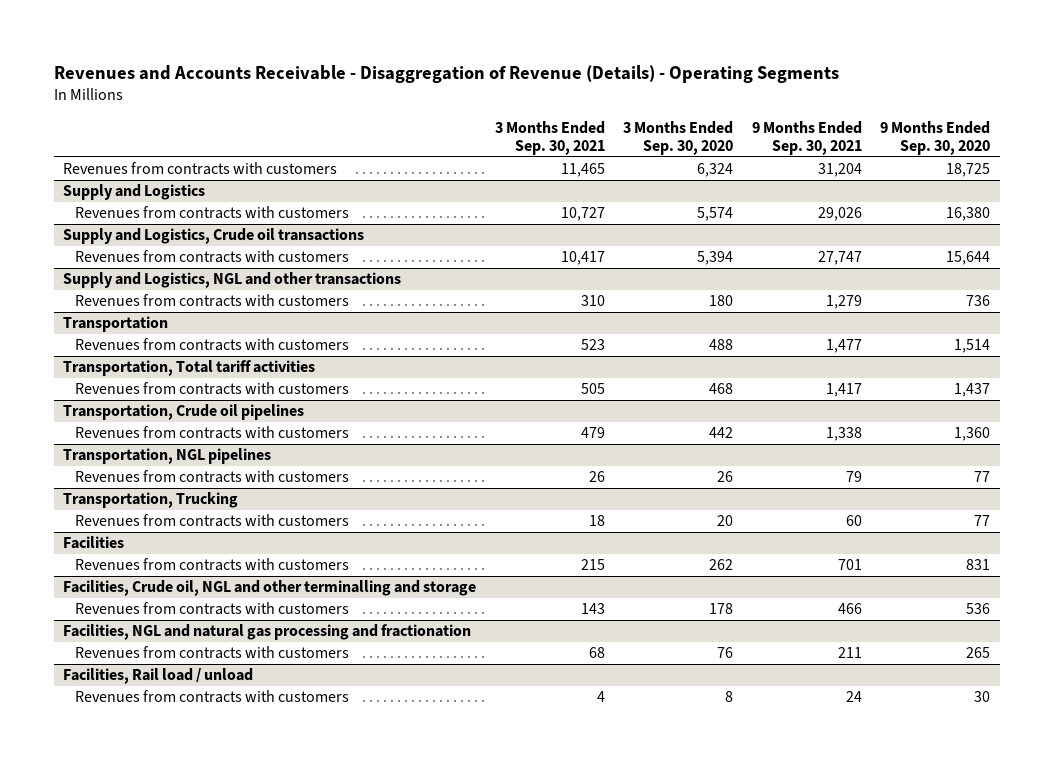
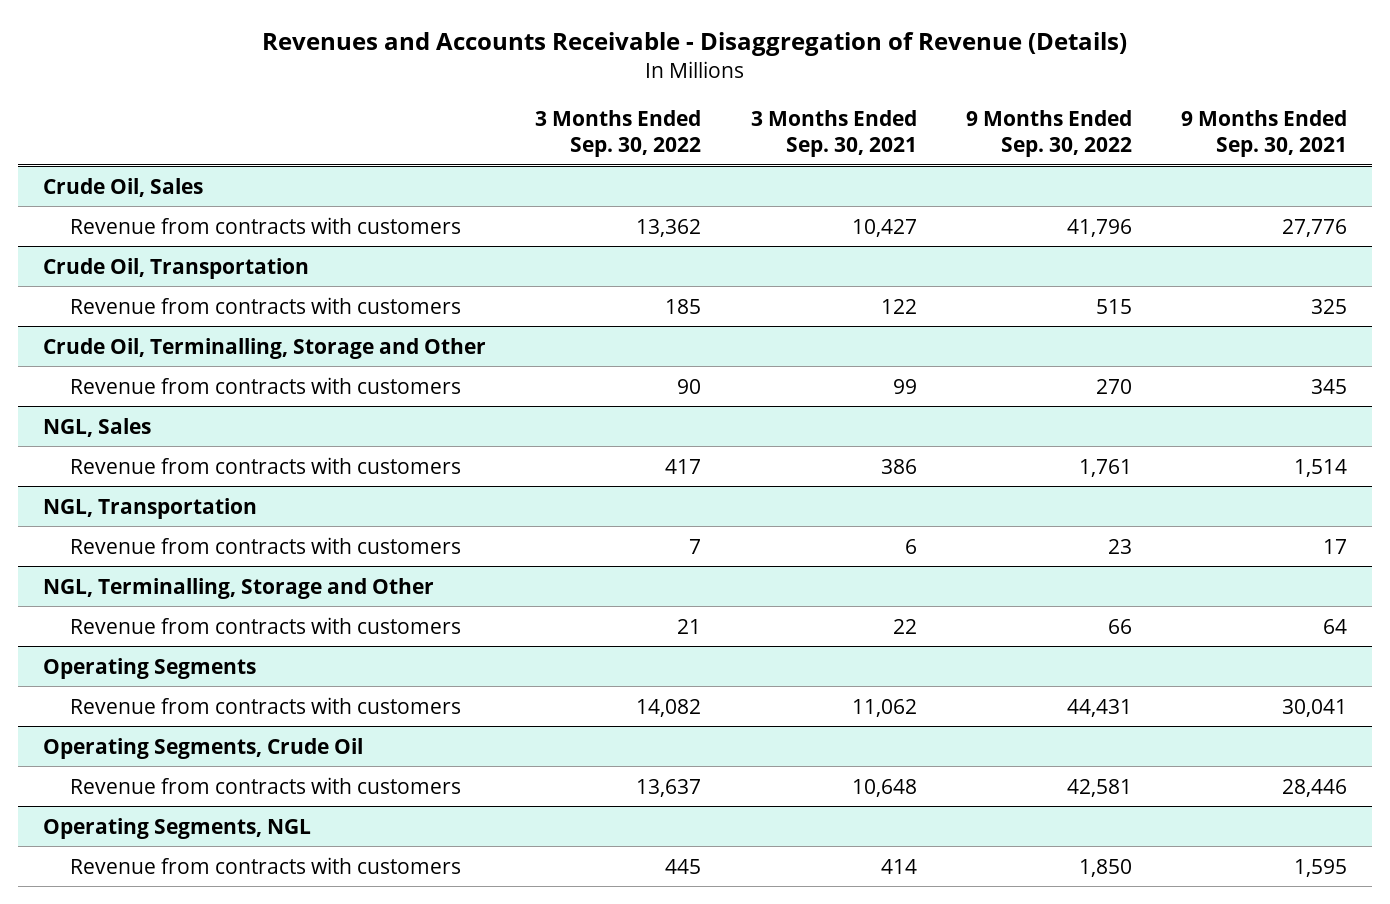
- Revenues and Accounts Receivable - Disaggregation of Revenue (Details) - Operating Segments
+ Revenues and Accounts Receivable - Disaggregation of Revenue (Details)
- | 3 Months Ended Sep. 30, 2021 | 3 Months Ended Sep. 30, 2020 | 9 Months Ended Sep. 30, 2021 | 9 Months Ended Sep. 30, 2020
+ | 3 Months Ended Sep. 30, 2022 | 3 Months Ended Sep. 30, 2021 | 9 Months Ended Sep. 30, 2022 | 9 Months Ended Sep. 30, 2021
- Revenues from contracts with customers | 11,465 | 6,324 | 31,204 | 18,725
- Supply and Logistics
- Revenues from contracts with customers | 10,727 | 5,574 | 29,026 | 16,380
- Supply and Logistics, Crude oil transactions
- Revenues from contracts with customers | 10,417 | 5,394 | 27,747 | 15,644
- Supply and Logistics, NGL and other transactions
- Revenues from contracts with customers | 310 | 180 | 1,279 | 736
- Transportation
- Revenues from contracts with customers | 523 | 488 | 1,477 | 1,514
- Transportation, Total tariff activities
- Revenues from contracts with customers | 505 | 468 | 1,417 | 1,437
- Transportation, Crude oil pipelines
- Revenues from contracts with customers | 479 | 442 | 1,338 | 1,360
- Transportation, NGL pipelines
- Revenues from contracts with customers | 26 | 26 | 79 | 77
- Transportation, Trucking
- Revenues from contracts with customers | 18 | 20 | 60 | 77
- Facilities
- Revenues from contracts with customers | 215 | 262 | 701 | 831
- Facilities, Crude oil, NGL and other terminalling and storage
- Revenues from contracts with customers | 143 | 178 | 466 | 536
- Facilities, NGL and natural gas processing and fractionation
- Revenues from contracts with customers | 68 | 76 | 211 | 265
- Facilities, Rail load / unload
- Revenues from contracts with customers | 4 | 8 | 24 | 30
+ Crude Oil, Sales
+ Revenue from contracts with customers | 13,362 | 10,427 | 41,796 | 27,776
+ Crude Oil, Transportation
+ Revenue from contracts with customers | 185 | 122 | 515 | 325
+ Crude Oil, Terminalling, Storage and Other
+ Revenue from contracts with customers | 90 | 99 | 270 | 345
+ NGL, Sales
+ Revenue from contracts with customers | 417 | 386 | 1,761 | 1,514
+ NGL, Transportation
+ Revenue from contracts with customers | 7 | 6 | 23 | 17
+ NGL, Terminalling, Storage and Other
+ Revenue from contracts with customers | 21 | 22 | 66 | 64
+ Operating Segments
+ Revenue from contracts with customers | 14,082 | 11,062 | 44,431 | 30,041
+ Operating Segments, Crude Oil
+ Revenue from contracts with customers | 13,637 | 10,648 | 42,581 | 28,446
+ Operating Segments, NGL
+ Revenue from contracts with customers | 445 | 414 | 1,850 | 1,595

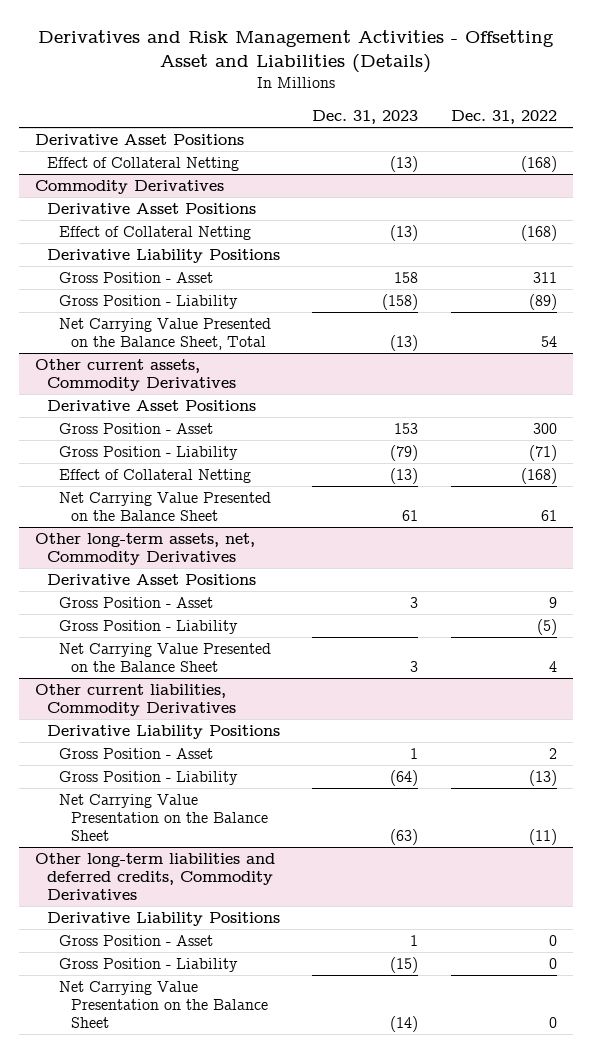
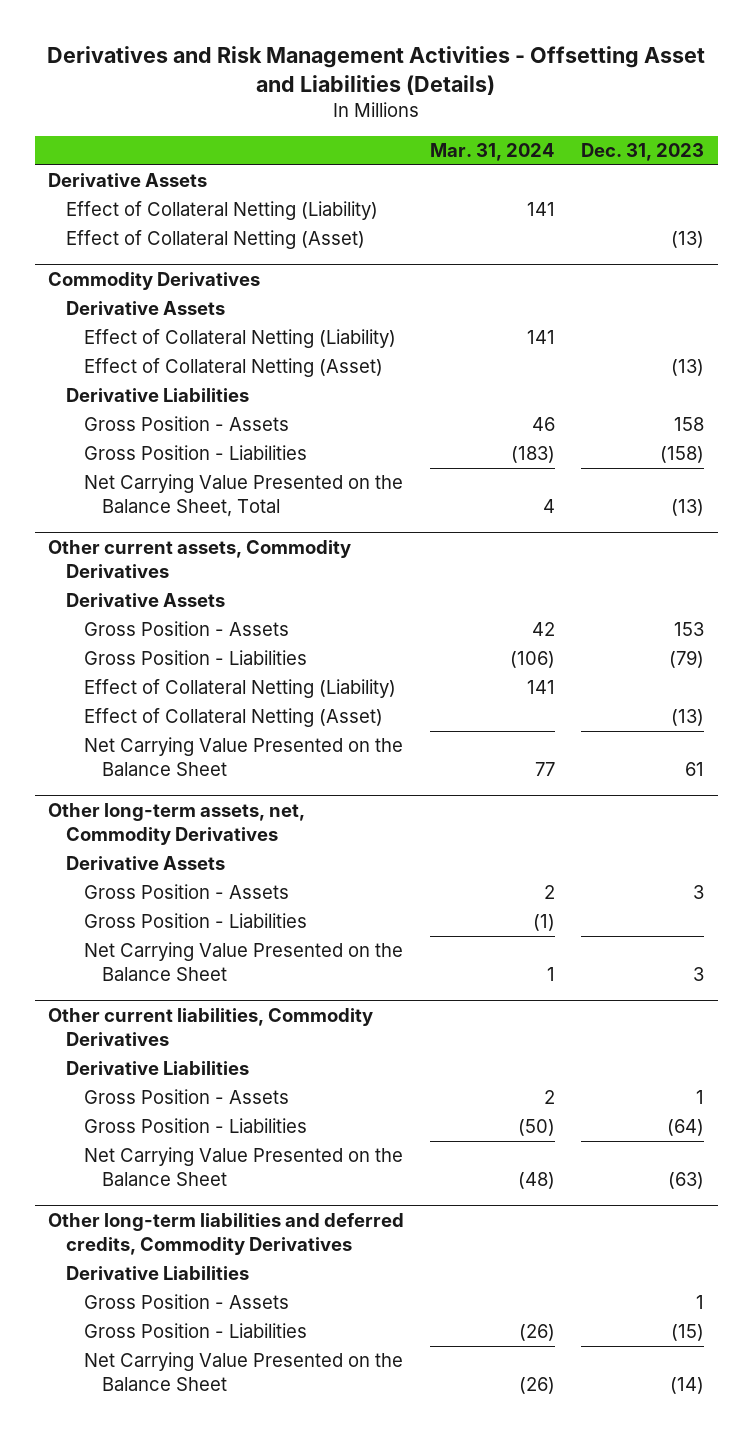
- | Dec. 31, 2023 | Dec. 31, 2022
+ | Mar. 31, 2024 | Dec. 31, 2023
- Derivative Asset Positions
- Effect of Collateral Netting | (13) | (168)
+ Derivative Assets
+ Effect of Collateral Netting (Liability) | 141 |
+ Effect of Collateral Netting (Asset) | | (13)
@ Commodity Derivatives
- Derivative Asset Positions
- Effect of Collateral Netting | (13) | (168)
- Derivative Liability Positions
- Gross Position - Asset | 158 | 311
- Gross Position - Liability | (158) | (89)
+ Derivative Assets
+ Effect of Collateral Netting (Liability) | 141 |
+ Effect of Collateral Netting (Asset) | | (13)
+ Derivative Liabilities
+ Gross Position - Assets | 46 | 158
+ Gross Position - Liabilities | (183) | (158)
@ Other current assets, Commodity Derivatives
- Derivative Asset Positions
- Gross Position - Asset | 153 | 300
- Gross Position - Liability | (79) | (71)
- Effect of Collateral Netting | (13) | (168)
+ Derivative Assets
+ Gross Position - Assets | 42 | 153
+ Gross Position - Liabilities | (106) | (79)
+ Effect of Collateral Netting (Liability) | 141 |
+ Effect of Collateral Netting (Asset) | | (13)
@ Other long-term assets, net, Commodity Derivatives
- Derivative Asset Positions
- Gross Position - Asset | 3 | 9
- Gross Position - Liability | | (5)
+ Derivative Assets
+ Gross Position - Assets | 2 | 3
+ Gross Position - Liabilities | (1) |
@ Other current liabilities, Commodity Derivatives
- Derivative Liability Positions
- Gross Position - Asset | 1 | 2
- Gross Position - Liability | (64) | (13)
- Net Carrying Value Presentation on the Balance Sheet | (63) | (11)
+ Derivative Liabilities
+ Gross Position - Assets | 2 | 1
+ Gross Position - Liabilities | (50) | (64)
+ Net Carrying Value Presented on the Balance Sheet | (48) | (63)
@ Other long-term liabilities and deferred credits, Commodity Derivatives
- Derivative Liability Positions
- Gross Position - Asset | 1 | 0
- Gross Position - Liability | (15) | 0
- Net Carrying Value Presentation on the Balance Sheet | (14) | 0
+ Derivative Liabilities
+ Gross Position - Assets | | 1
+ Gross Position - Liabilities | (26) | (15)
+ Net Carrying Value Presented on the Balance Sheet | (26) | (14)

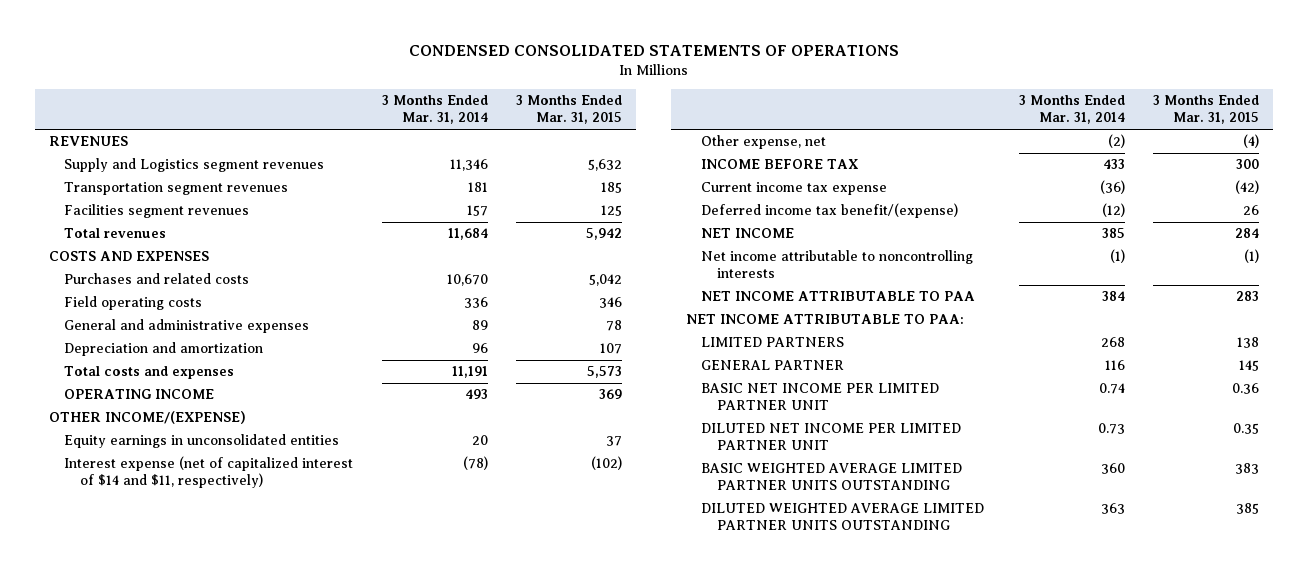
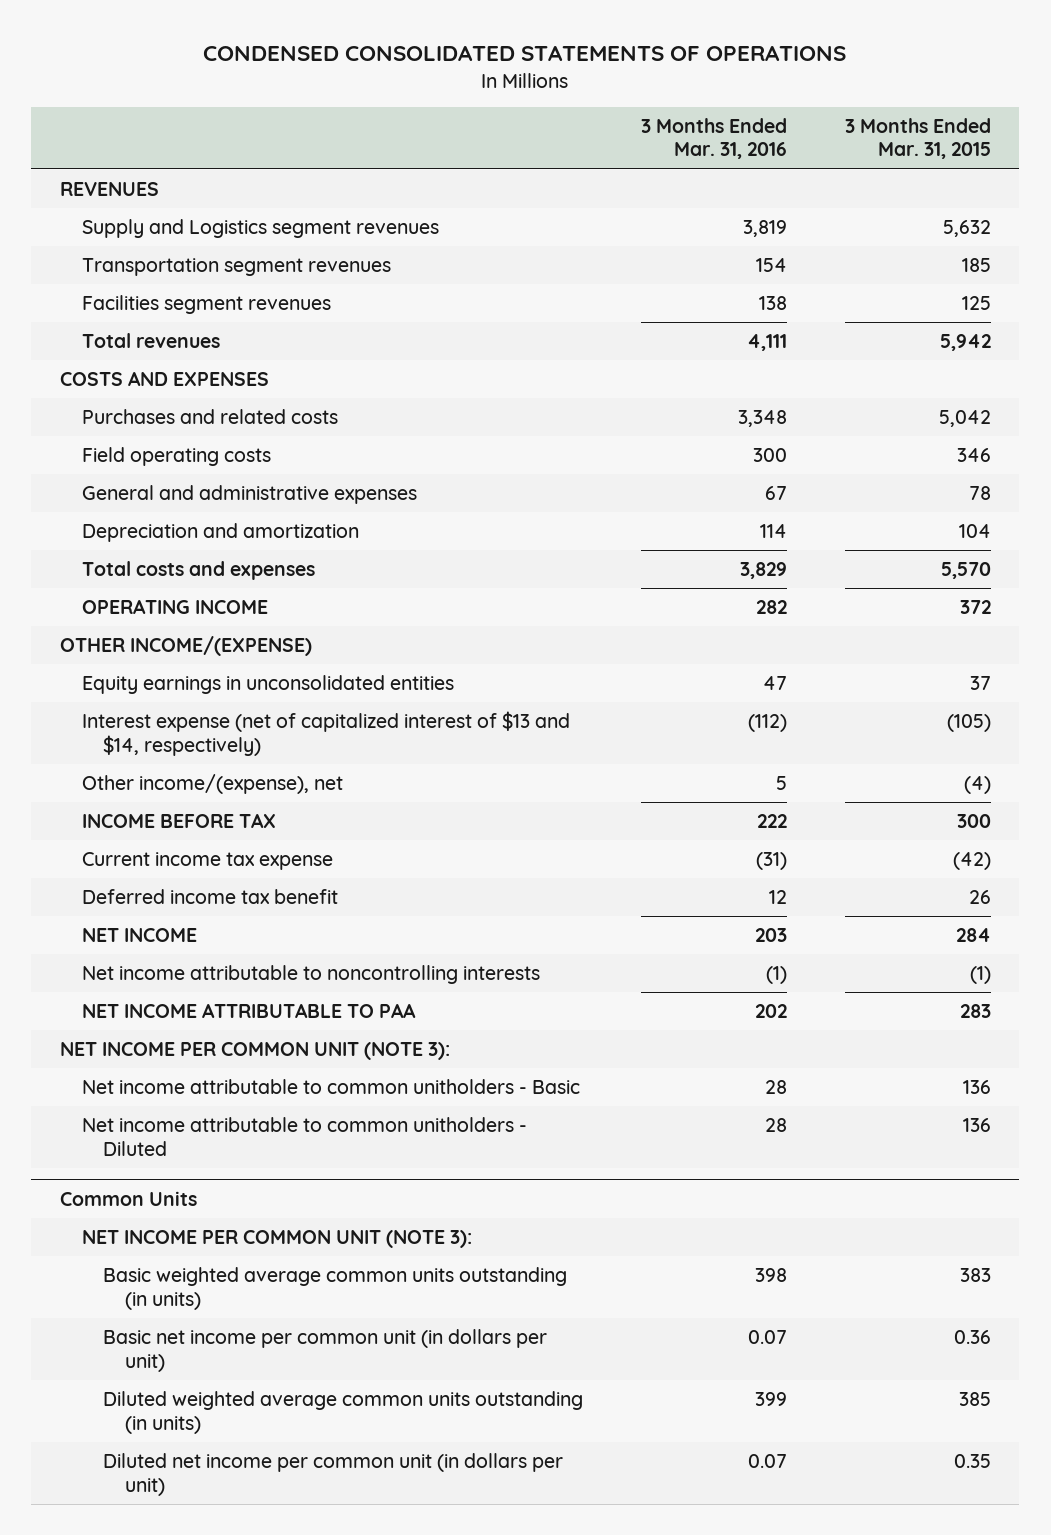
- | 3 Months Ended Mar. 31, 2014 | 3 Months Ended Mar. 31, 2015
+ | 3 Months Ended Mar. 31, 2016 | 3 Months Ended Mar. 31, 2015
- Depreciation and amortization | 96 | 107
- Total costs and expenses | 11,191 | 5,573
- OPERATING INCOME | 493 | 369
+ Depreciation and amortization | 114 | 104
+ Total costs and expenses | 3,829 | 5,570
+ OPERATING INCOME | 282 | 372
- Interest expense (net of capitalized interest of $14 and $11, respectively) | (78) | (102)
- Other expense, net | (2) | (4)
+ Interest expense (net of capitalized interest of $13 and $14, respectively) | (112) | (105)
+ Other income/(expense), net | 5 | (4)
- Deferred income tax benefit/(expense) | (12) | 26
+ Deferred income tax benefit | 12 | 26
- NET INCOME ATTRIBUTABLE TO PAA:
- LIMITED PARTNERS | 268 | 138
- GENERAL PARTNER | 116 | 145
- BASIC NET INCOME PER LIMITED PARTNER UNIT | 0.74 | 0.36
- DILUTED NET INCOME PER LIMITED PARTNER UNIT | 0.73 | 0.35
- BASIC WEIGHTED AVERAGE LIMITED PARTNER UNITS OUTSTANDING | 360 | 383
- DILUTED WEIGHTED AVERAGE LIMITED PARTNER UNITS OUTSTANDING | 363 | 385
+ NET INCOME PER COMMON UNIT (NOTE 3):
+ Net income attributable to common unitholders - Basic | 28 | 136
+ Net income attributable to common unitholders - Diluted | 28 | 136
+ Common Units
+ NET INCOME PER COMMON UNIT (NOTE 3):
+ Basic weighted average common units outstanding (in units) | 398 | 383
+ Basic net income per common unit (in dollars per unit) | 0.07 | 0.36
+ Diluted weighted average common units outstanding (in units) | 399 | 385
+ Diluted net income per common unit (in dollars per unit) | 0.07 | 0.35

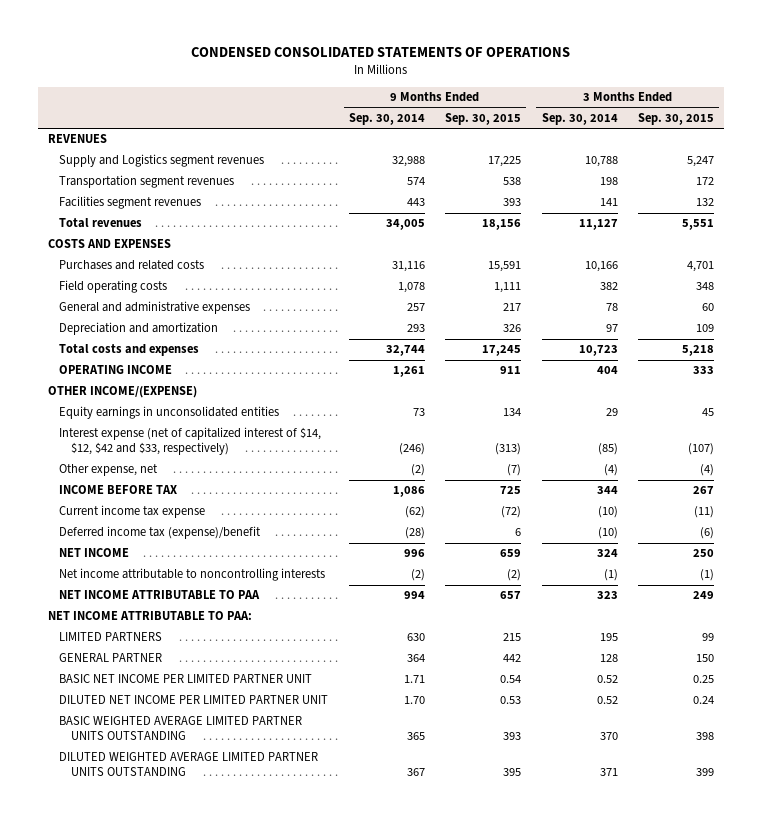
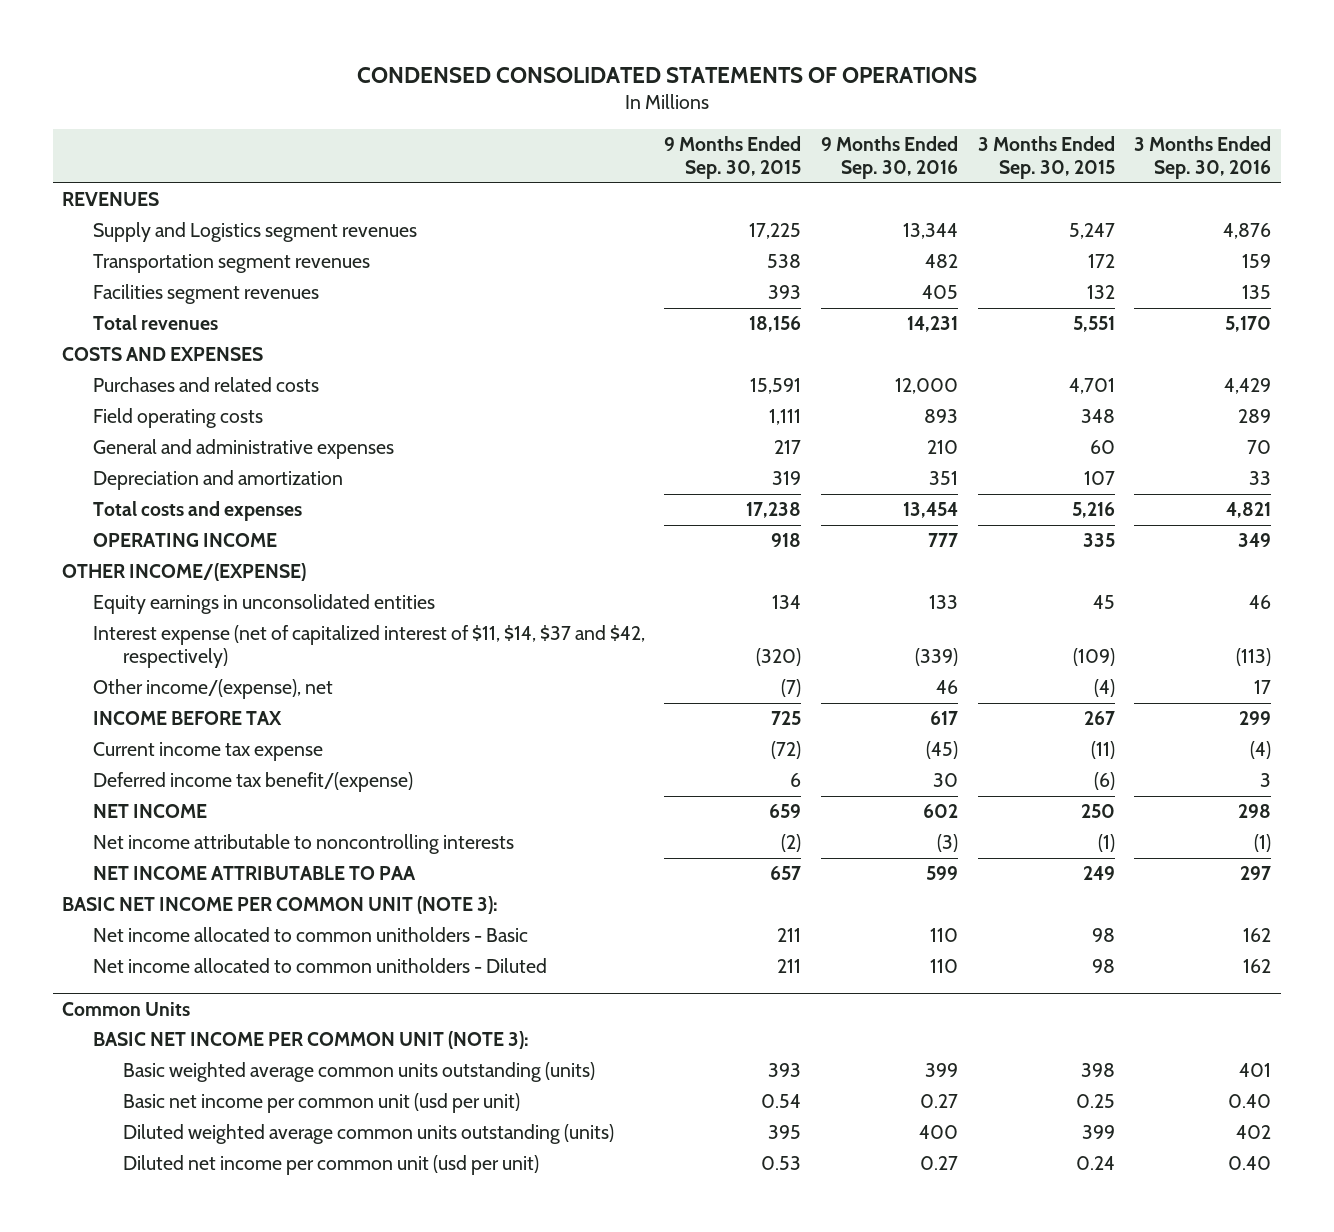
- | 9 Months Ended Sep. 30, 2014 | 9 Months Ended Sep. 30, 2015 | 3 Months Ended Sep. 30, 2014 | 3 Months Ended Sep. 30, 2015
+ | 9 Months Ended Sep. 30, 2015 | 9 Months Ended Sep. 30, 2016 | 3 Months Ended Sep. 30, 2015 | 3 Months Ended Sep. 30, 2016
- Depreciation and amortization | 293 | 326 | 97 | 109
- Total costs and expenses | 32,744 | 17,245 | 10,723 | 5,218
- OPERATING INCOME | 1,261 | 911 | 404 | 333
+ Depreciation and amortization | 319 | 351 | 107 | 33
+ Total costs and expenses | 17,238 | 13,454 | 5,216 | 4,821
+ OPERATING INCOME | 918 | 777 | 335 | 349
- Interest expense (net of capitalized interest of $14, $12, $42 and $33, respectively) | (246) | (313) | (85) | (107)
- Other expense, net | (2) | (7) | (4) | (4)
+ Interest expense (net of capitalized interest of $11, $14, $37 and $42, respectively) | (320) | (339) | (109) | (113)
+ Other income/(expense), net | (7) | 46 | (4) | 17
- Deferred income tax (expense)/benefit | (28) | 6 | (10) | (6)
+ Deferred income tax benefit/(expense) | 6 | 30 | (6) | 3
- NET INCOME ATTRIBUTABLE TO PAA:
- LIMITED PARTNERS | 630 | 215 | 195 | 99
- GENERAL PARTNER | 364 | 442 | 128 | 150
- BASIC NET INCOME PER LIMITED PARTNER UNIT | 1.71 | 0.54 | 0.52 | 0.25
- DILUTED NET INCOME PER LIMITED PARTNER UNIT | 1.70 | 0.53 | 0.52 | 0.24
- BASIC WEIGHTED AVERAGE LIMITED PARTNER UNITS OUTSTANDING | 365 | 393 | 370 | 398
- DILUTED WEIGHTED AVERAGE LIMITED PARTNER UNITS OUTSTANDING | 367 | 395 | 371 | 399
+ BASIC NET INCOME PER COMMON UNIT (NOTE 3):
+ Net income allocated to common unitholders - Basic | 211 | 110 | 98 | 162
+ Net income allocated to common unitholders - Diluted | 211 | 110 | 98 | 162
+ Common Units
+ BASIC NET INCOME PER COMMON UNIT (NOTE 3):
+ Basic weighted average common units outstanding (units) | 393 | 399 | 398 | 401
+ Basic net income per common unit (usd per unit) | 0.54 | 0.27 | 0.25 | 0.40
+ Diluted weighted average common units outstanding (units) | 395 | 400 | 399 | 402
+ Diluted net income per common unit (usd per unit) | 0.53 | 0.27 | 0.24 | 0.40

